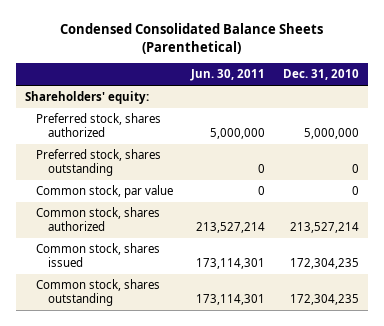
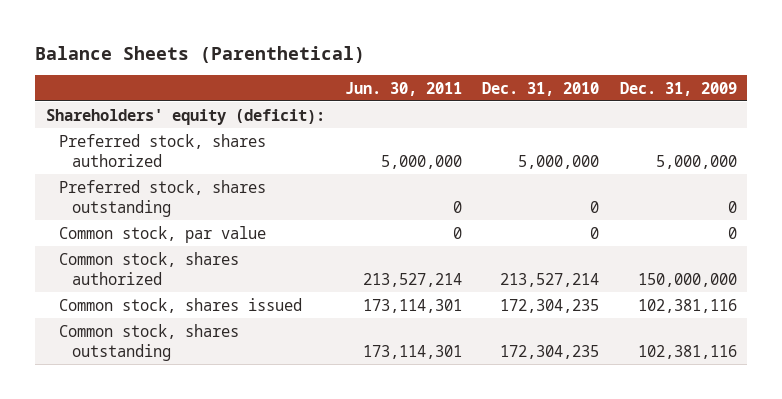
- Condensed Consolidated Balance Sheets (Parenthetical)
+ Balance Sheets (Parenthetical)
- | Jun. 30, 2011 | Dec. 31, 2010
+ | Jun. 30, 2011 | Dec. 31, 2010 | Dec. 31, 2009
- Shareholders' equity:
+ Shareholders' equity (deficit):

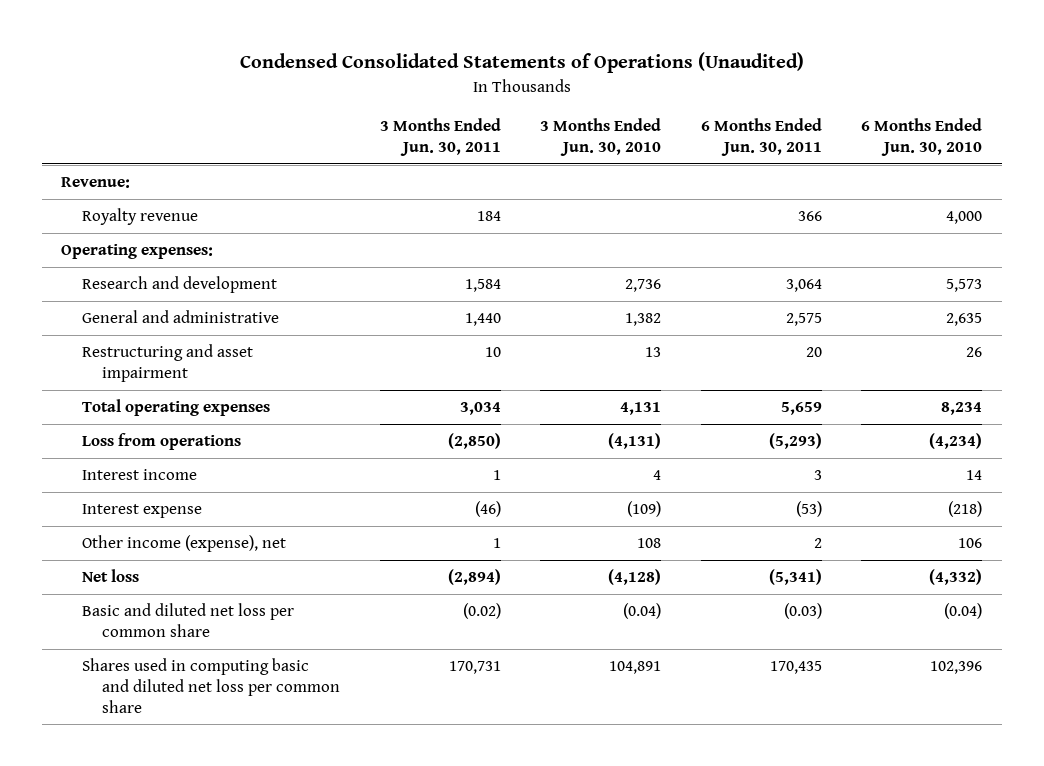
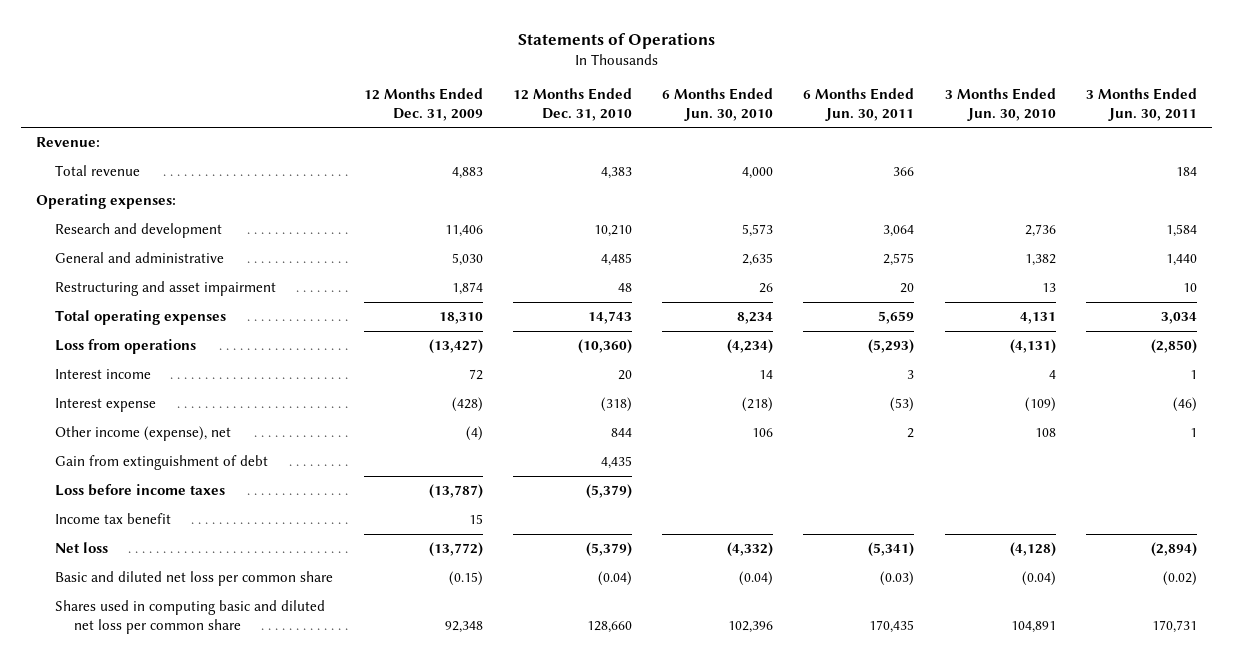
- Condensed Consolidated Statements of Operations (Unaudited)
+ Statements of Operations
- | 3 Months Ended Jun. 30, 2011 | 3 Months Ended Jun. 30, 2010 | 6 Months Ended Jun. 30, 2011 | 6 Months Ended Jun. 30, 2010
+ | 12 Months Ended Dec. 31, 2009 | 12 Months Ended Dec. 31, 2010 | 6 Months Ended Jun. 30, 2010 | 6 Months Ended Jun. 30, 2011 | 3 Months Ended Jun. 30, 2010 | 3 Months Ended Jun. 30, 2011
- Royalty revenue | 184 | | 366 | 4,000
+ Total revenue | 4,883 | 4,383 | 4,000 | 366 | | 184
+ Gain from extinguishment of debt | | 4,435 | | | |
+ Loss before income taxes | (13,787) | (5,379) | | | |
+ Income tax benefit | 15 | | | | |

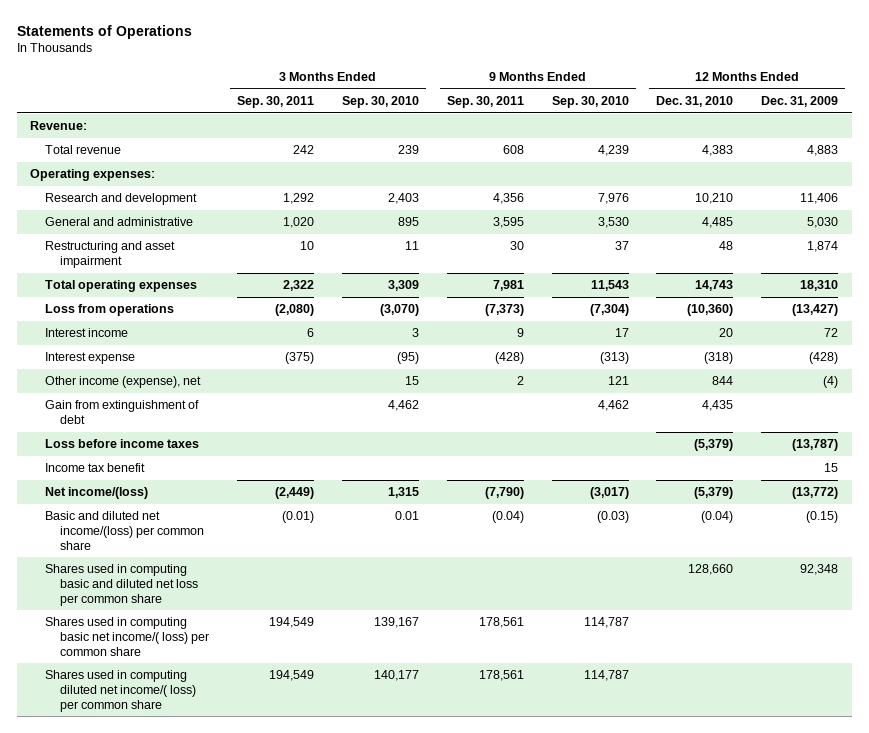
- | 12 Months Ended Dec. 31, 2009 | 12 Months Ended Dec. 31, 2010 | 6 Months Ended Jun. 30, 2010 | 6 Months Ended Jun. 30, 2011 | 3 Months Ended Jun. 30, 2010 | 3 Months Ended Jun. 30, 2011
+ | 3 Months Ended Sep. 30, 2011 | 3 Months Ended Sep. 30, 2010 | 9 Months Ended Sep. 30, 2011 | 9 Months Ended Sep. 30, 2010 | 12 Months Ended Dec. 31, 2010 | 12 Months Ended Dec. 31, 2009
- Net loss | (13,772) | (5,379) | (4,332) | (5,341) | (4,128) | (2,894)
- Basic and diluted net loss per common share | (0.15) | (0.04) | (0.04) | (0.03) | (0.04) | (0.02)
+ Net income/(loss) | (2,449) | 1,315 | (7,790) | (3,017) | (5,379) | (13,772)
+ Basic and diluted net income/(loss) per common share | (0.01) | 0.01 | (0.04) | (0.03) | (0.04) | (0.15)
+ Shares used in computing basic net income/( loss) per common share | 194,549 | 139,167 | 178,561 | 114,787 | |
+ Shares used in computing diluted net income/( loss) per common share | 194,549 | 140,177 | 178,561 | 114,787 | |

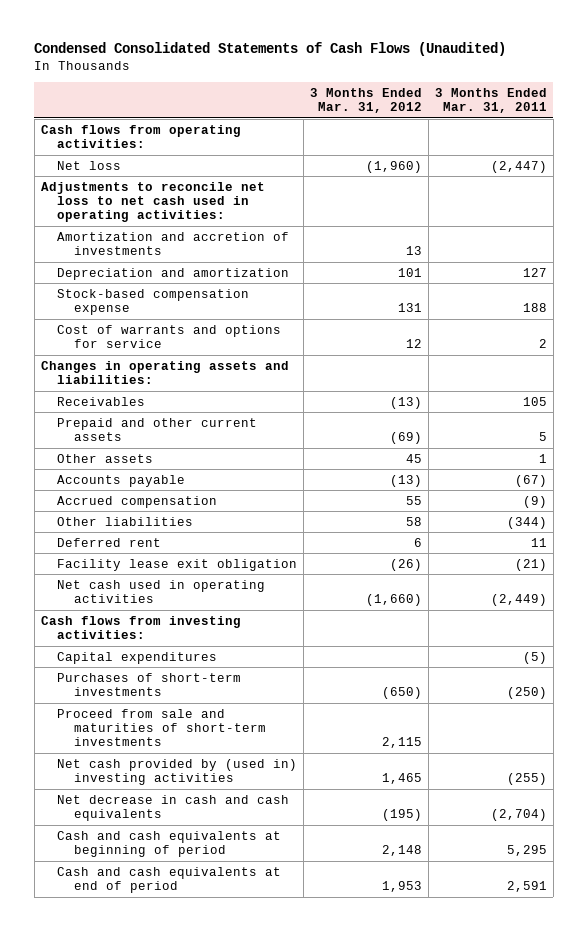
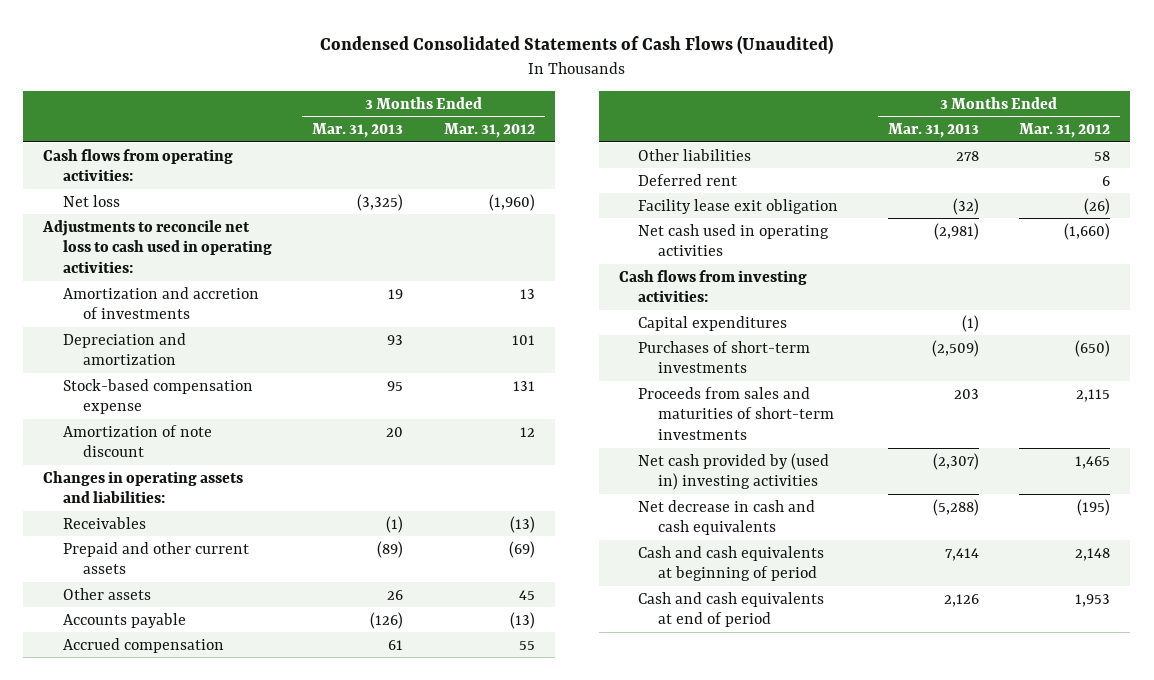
- | 3 Months Ended Mar. 31, 2012 | 3 Months Ended Mar. 31, 2011
+ | 3 Months Ended Mar. 31, 2013 | 3 Months Ended Mar. 31, 2012
- Adjustments to reconcile net loss to net cash used in operating activities:
+ Adjustments to reconcile net loss to cash used in operating activities:
- Cost of warrants and options for service | 12 | 2
+ Amortization of note discount | 20 | 12
- Proceed from sale and maturities of short-term investments | 2,115 |
+ Proceeds from sales and maturities of short-term investments | 203 | 2,115

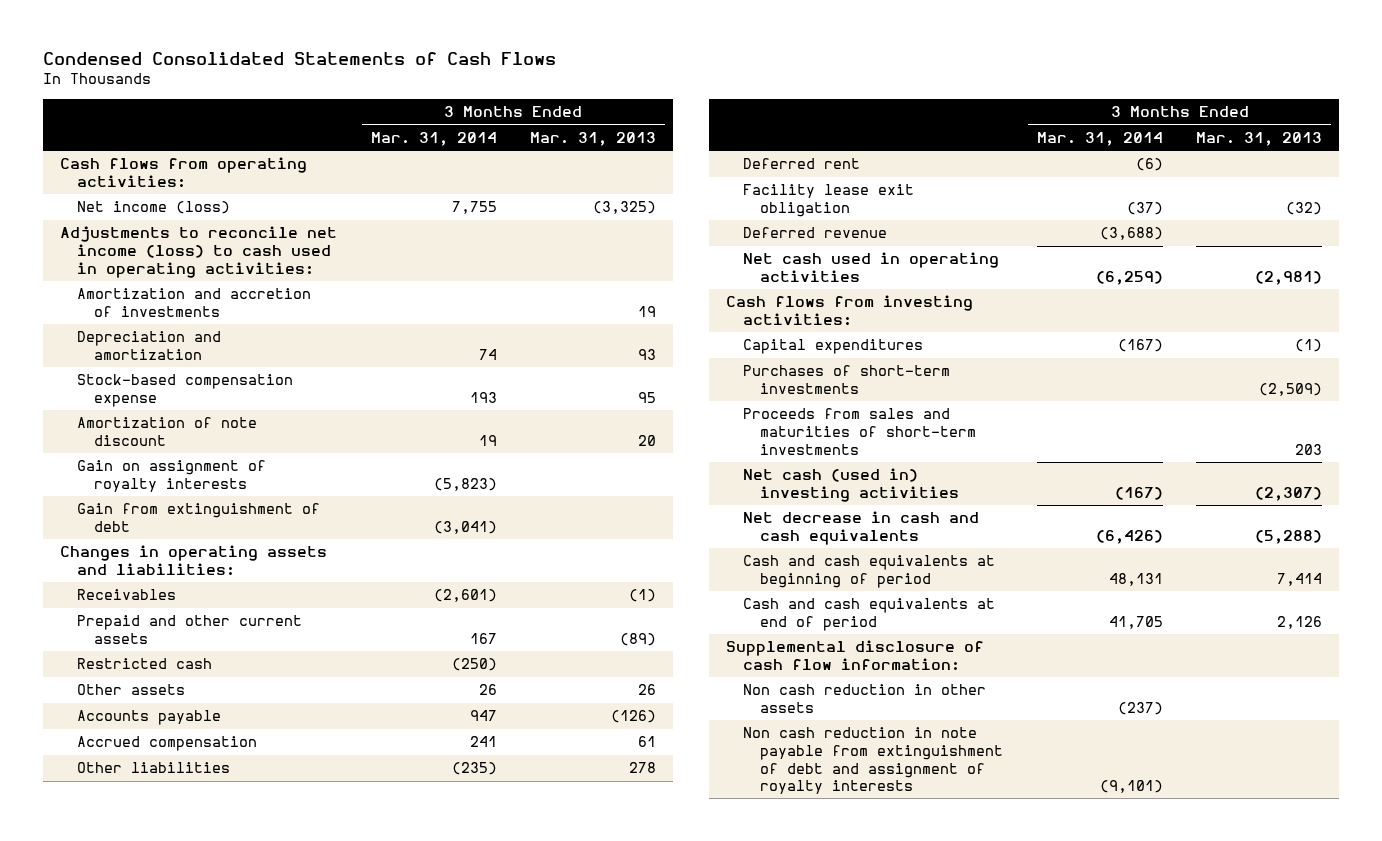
- Condensed Consolidated Statements of Cash Flows (Unaudited)
+ Condensed Consolidated Statements of Cash Flows
- | 3 Months Ended Mar. 31, 2013 | 3 Months Ended Mar. 31, 2012
+ | 3 Months Ended Mar. 31, 2014 | 3 Months Ended Mar. 31, 2013
- Net loss | (3,325) | (1,960)
- Adjustments to reconcile net loss to cash used in operating activities:
+ Net income (loss) | 7,755 | (3,325)
+ Adjustments to reconcile net income (loss) to cash used in operating activities:
+ Gain on assignment of royalty interests | (5,823) |
+ Gain from extinguishment of debt | (3,041) |
+ Restricted cash | (250) |
+ Deferred revenue | (3,688) |
- Net cash provided by (used in) investing activities | (2,307) | 1,465
+ Net cash (used in) investing activities | (167) | (2,307)
+ Supplemental disclosure of cash flow information:
+ Non cash reduction in other assets | (237) |
+ Non cash reduction in note payable from extinguishment of debt and assignment of royalty interests | (9,101) |

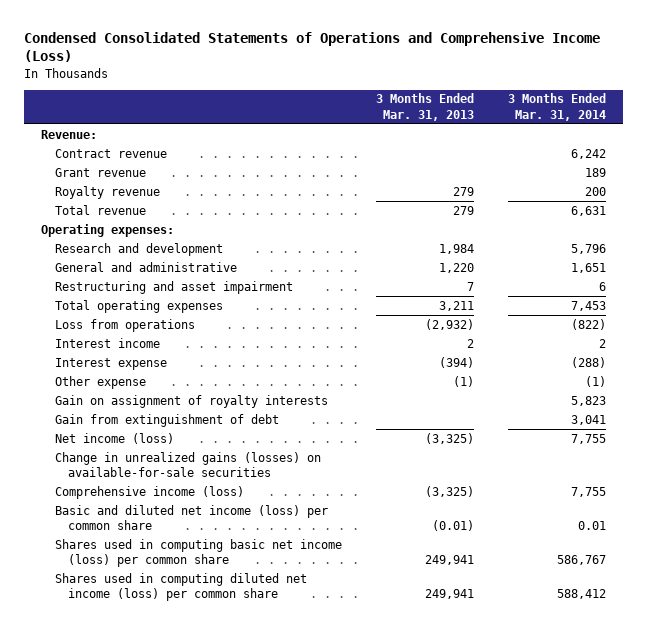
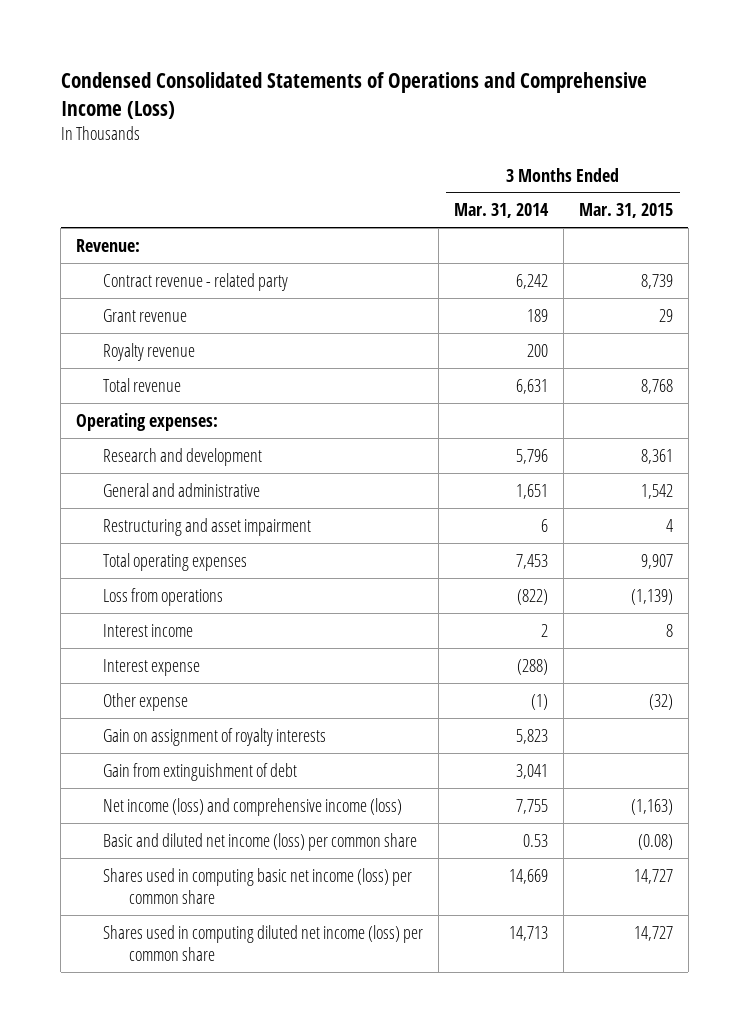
- | 3 Months Ended Mar. 31, 2013 | 3 Months Ended Mar. 31, 2014
+ | 3 Months Ended Mar. 31, 2014 | 3 Months Ended Mar. 31, 2015
- Contract revenue | | 6,242
+ Contract revenue - related party | 6,242 | 8,739
- Net income (loss) | (3,325) | 7,755
- Change in unrealized gains (losses) on available-for-sale securities
- Comprehensive income (loss) | (3,325) | 7,755
- Basic and diluted net income (loss) per common share | (0.01) | 0.01
- Shares used in computing basic net income (loss) per common share | 249,941 | 586,767
- Shares used in computing diluted net income (loss) per common share | 249,941 | 588,412
+ Net income (loss) and comprehensive income (loss) | 7,755 | (1,163)
+ Basic and diluted net income (loss) per common share | 0.53 | (0.08)
+ Shares used in computing basic net income (loss) per common share | 14,669 | 14,727
+ Shares used in computing diluted net income (loss) per common share | 14,713 | 14,727

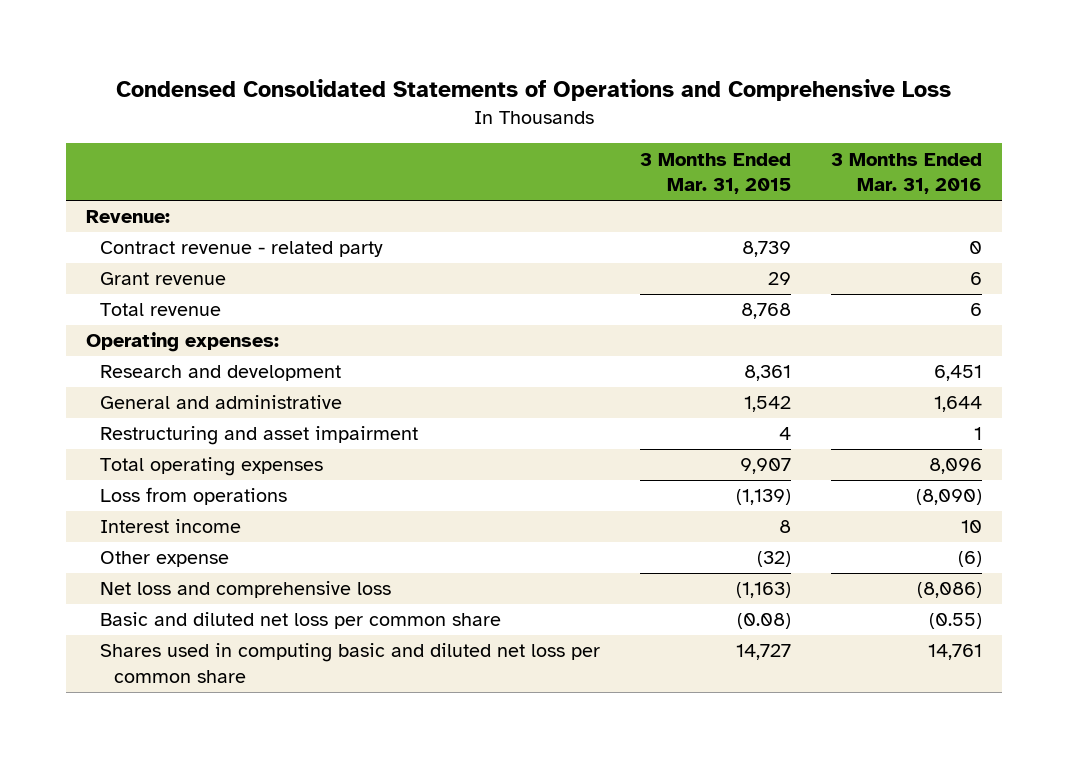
- Condensed Consolidated Statements of Operations and Comprehensive Income (Loss)
+ Condensed Consolidated Statements of Operations and Comprehensive Loss
- | 3 Months Ended Mar. 31, 2014 | 3 Months Ended Mar. 31, 2015
+ | 3 Months Ended Mar. 31, 2015 | 3 Months Ended Mar. 31, 2016
- Royalty revenue | 200 |
- Interest expense | (288) |
- Gain on assignment of royalty interests | 5,823 |
- Gain from extinguishment of debt | 3,041 |
- Net income (loss) and comprehensive income (loss) | 7,755 | (1,163)
- Basic and diluted net income (loss) per common share | 0.53 | (0.08)
- Shares used in computing basic net income (loss) per common share | 14,669 | 14,727
- Shares used in computing diluted net income (loss) per common share | 14,713 | 14,727
+ Net loss and comprehensive loss | (1,163) | (8,086)
+ Basic and diluted net loss per common share | (0.08) | (0.55)
+ Shares used in computing basic and diluted net loss per common share | 14,727 | 14,761

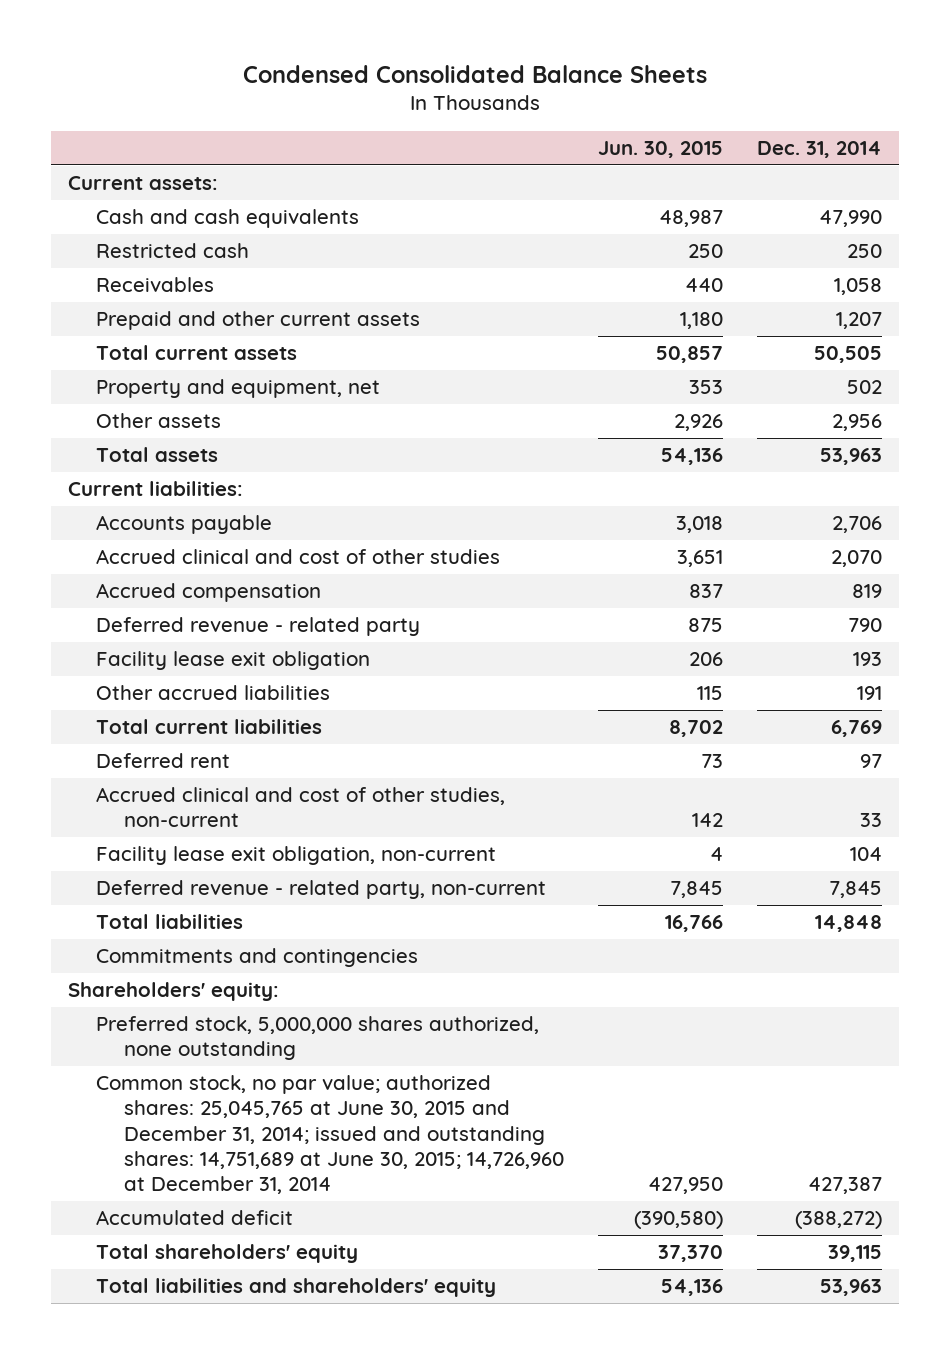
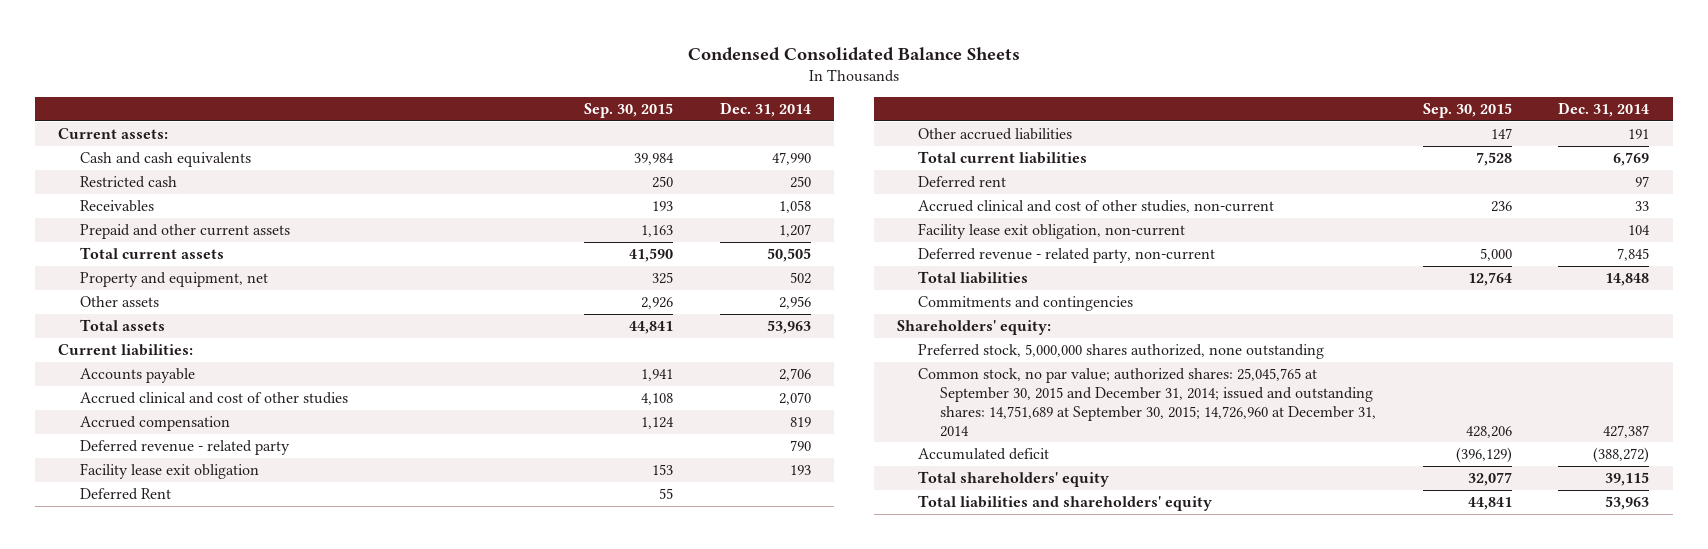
- | Jun. 30, 2015 | Dec. 31, 2014
+ | Sep. 30, 2015 | Dec. 31, 2014
+ Deferred Rent | 55 |
- Common stock, no par value; authorized shares: 25,045,765 at June 30, 2015 and December 31, 2014; issued and outstanding shares: 14,751,689 at June 30, 2015; 14,726,960 at December 31, 2014 | 427,950 | 427,387
+ Common stock, no par value; authorized shares: 25,045,765 at September 30, 2015 and December 31, 2014; issued and outstanding shares: 14,751,689 at September 30, 2015; 14,726,960 at December 31, 2014 | 428,206 | 427,387

